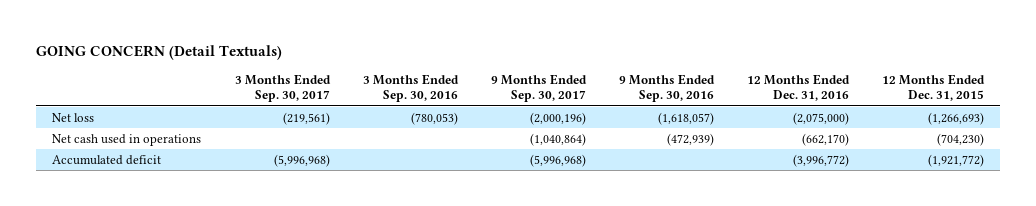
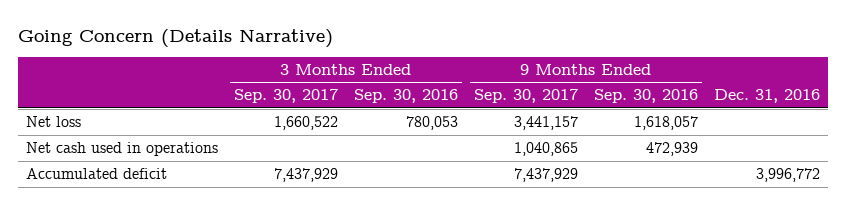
- GOING CONCERN (Detail Textuals)
+ Going Concern (Details Narrative)
- | 3 Months Ended Sep. 30, 2017 | 3 Months Ended Sep. 30, 2016 | 9 Months Ended Sep. 30, 2017 | 9 Months Ended Sep. 30, 2016 | 12 Months Ended Dec. 31, 2016 | 12 Months Ended Dec. 31, 2015
+ | 3 Months Ended Sep. 30, 2017 | 3 Months Ended Sep. 30, 2016 | 9 Months Ended Sep. 30, 2017 | 9 Months Ended Sep. 30, 2016 | Dec. 31, 2016
- Net loss | (219,561) | (780,053) | (2,000,196) | (1,618,057) | (2,075,000) | (1,266,693)
- Net cash used in operations | | | (1,040,864) | (472,939) | (662,170) | (704,230)
- Accumulated deficit | (5,996,968) | | (5,996,968) | | (3,996,772) | (1,921,772)
+ Net loss | 1,660,522 | 780,053 | 3,441,157 | 1,618,057 |
+ Net cash used in operations | | | 1,040,865 | 472,939 |
+ Accumulated deficit | 7,437,929 | | 7,437,929 | | 3,996,772

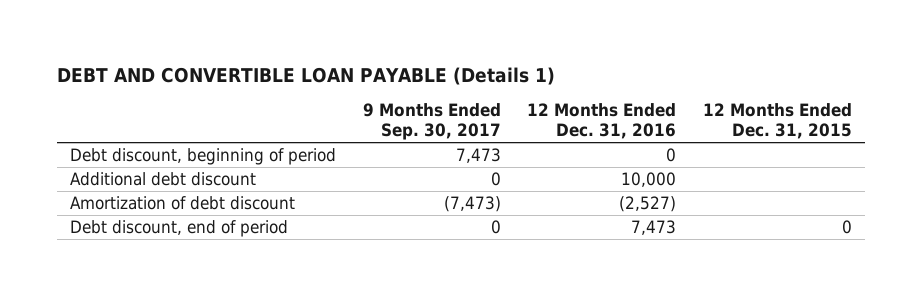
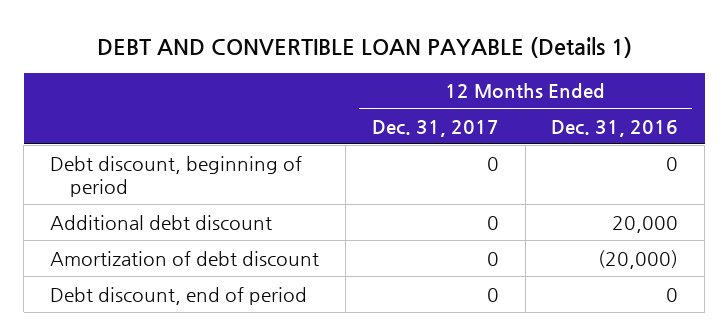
- | 9 Months Ended Sep. 30, 2017 | 12 Months Ended Dec. 31, 2016 | 12 Months Ended Dec. 31, 2015
+ | 12 Months Ended Dec. 31, 2017 | 12 Months Ended Dec. 31, 2016
- Additional debt discount | 0 | 10,000 |
- Amortization of debt discount | (7,473) | (2,527) |
- Debt discount, end of period | 0 | 7,473 | 0
+ Additional debt discount | 0 | 20,000
+ Amortization of debt discount | 0 | (20,000)
+ Debt discount, end of period | 0 | 0

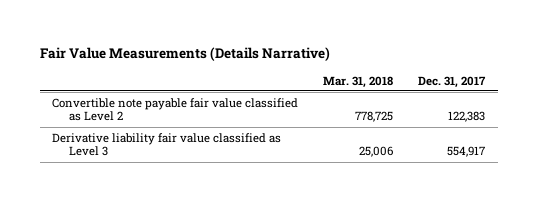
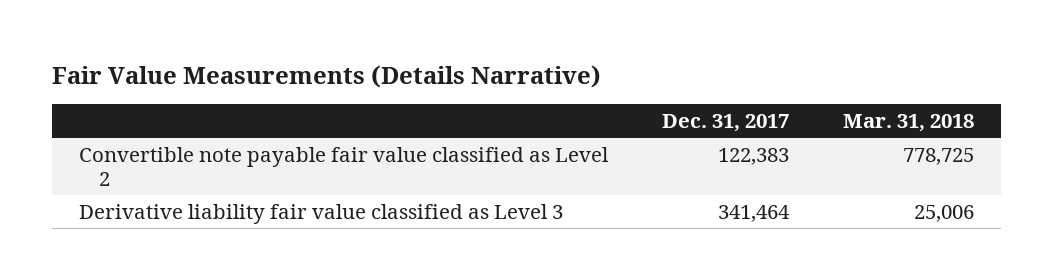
- | Mar. 31, 2018 | Dec. 31, 2017
+ | Dec. 31, 2017 | Mar. 31, 2018
- Derivative liability fair value classified as Level 3 | 25,006 | 554,917
+ Derivative liability fair value classified as Level 3 | 341,464 | 25,006

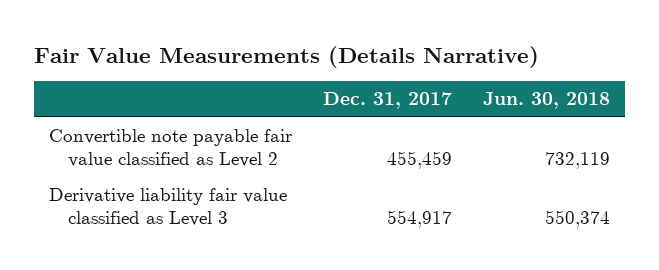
- | Dec. 31, 2017 | Mar. 31, 2018
+ | Dec. 31, 2017 | Jun. 30, 2018
- Convertible note payable fair value classified as Level 2 | 122,383 | 778,725
- Derivative liability fair value classified as Level 3 | 341,464 | 25,006
+ Convertible note payable fair value classified as Level 2 | 455,459 | 732,119
+ Derivative liability fair value classified as Level 3 | 554,917 | 550,374

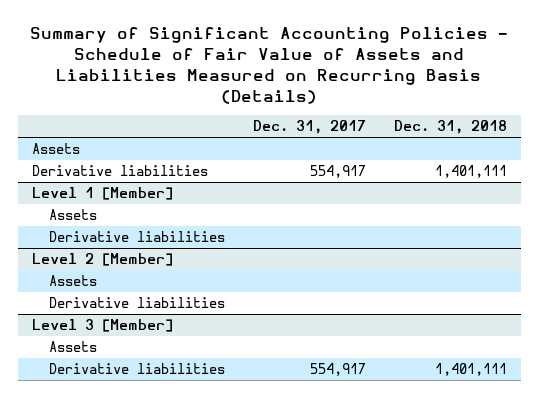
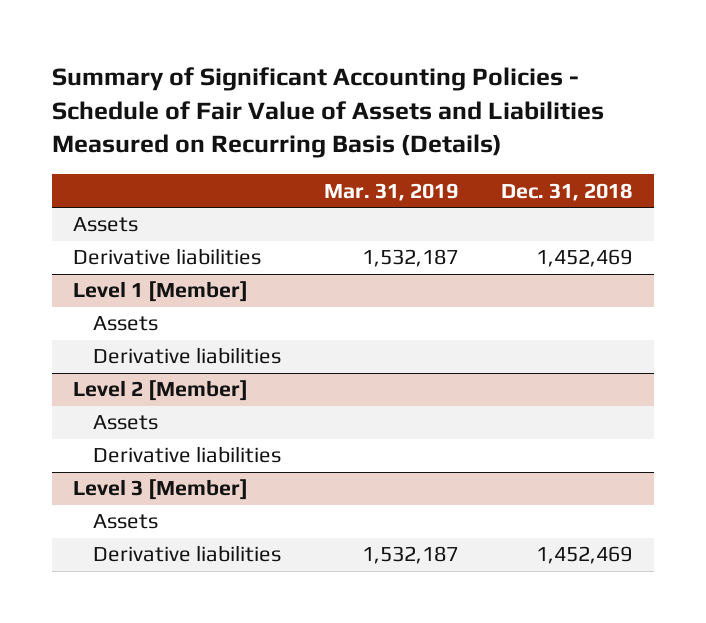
- | Dec. 31, 2017 | Dec. 31, 2018
+ | Mar. 31, 2019 | Dec. 31, 2018
- Derivative liabilities | 554,917 | 1,401,111
+ Derivative liabilities | 1,532,187 | 1,452,469
@ Level 3 [Member]
- Derivative liabilities | 554,917 | 1,401,111
+ Derivative liabilities | 1,532,187 | 1,452,469

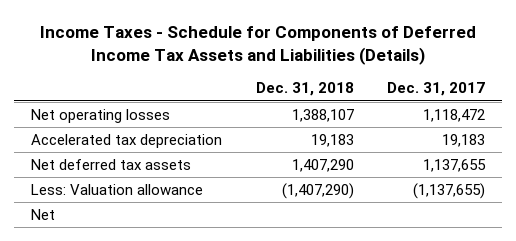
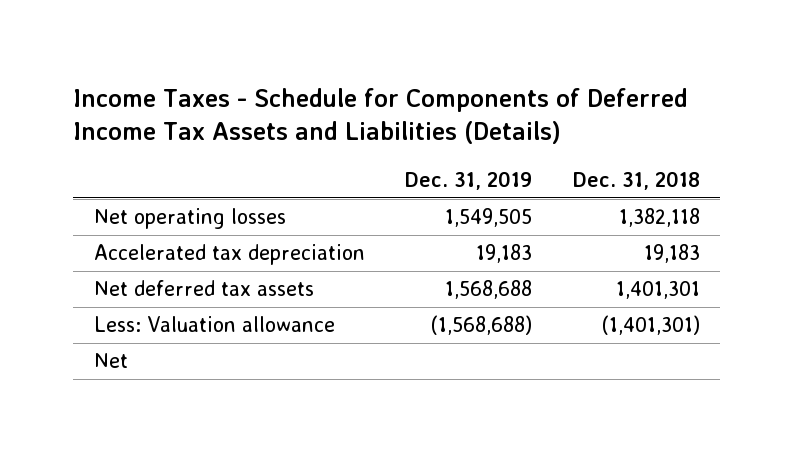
- | Dec. 31, 2018 | Dec. 31, 2017
+ | Dec. 31, 2019 | Dec. 31, 2018
- Net operating losses | 1,388,107 | 1,118,472
+ Net operating losses | 1,549,505 | 1,382,118
- Net deferred tax assets | 1,407,290 | 1,137,655
- Less: Valuation allowance | (1,407,290) | (1,137,655)
+ Net deferred tax assets | 1,568,688 | 1,401,301
+ Less: Valuation allowance | (1,568,688) | (1,401,301)

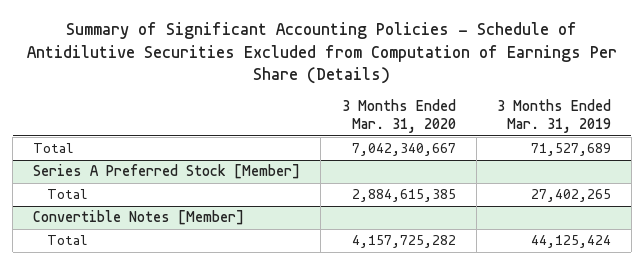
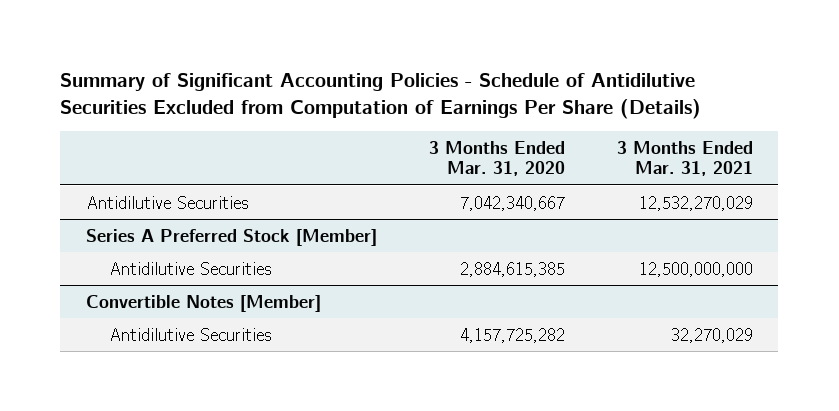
- | 3 Months Ended Mar. 31, 2020 | 3 Months Ended Mar. 31, 2019
+ | 3 Months Ended Mar. 31, 2020 | 3 Months Ended Mar. 31, 2021
- Total | 7,042,340,667 | 71,527,689
+ Antidilutive Securities | 7,042,340,667 | 12,532,270,029
@ Series A Preferred Stock [Member]
- Total | 2,884,615,385 | 27,402,265
+ Antidilutive Securities | 2,884,615,385 | 12,500,000,000
@ Convertible Notes [Member]
- Total | 4,157,725,282 | 44,125,424
+ Antidilutive Securities | 4,157,725,282 | 32,270,029

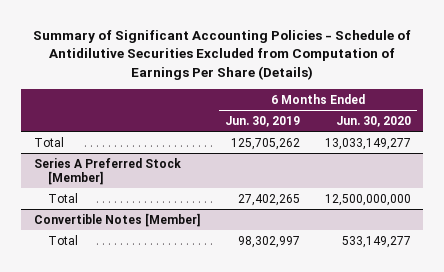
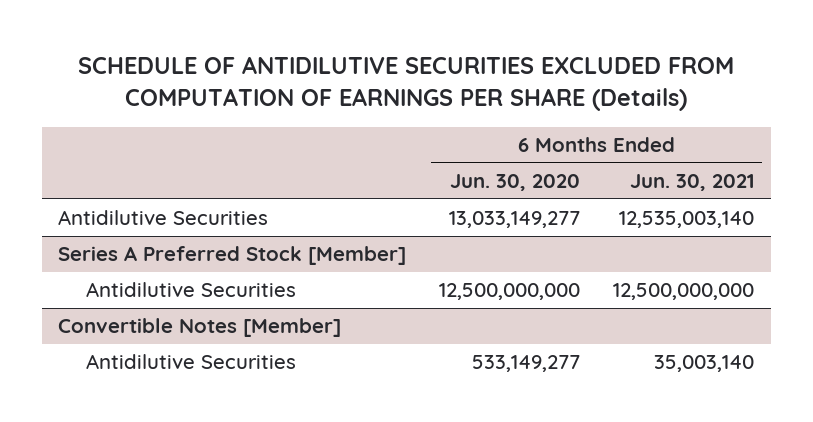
- Summary of Significant Accounting Policies - Schedule of Antidilutive Securities Excluded from Computation of Earnings Per Share (Details)
+ SCHEDULE OF ANTIDILUTIVE SECURITIES EXCLUDED FROM COMPUTATION OF EARNINGS PER SHARE (Details)
- | 6 Months Ended Jun. 30, 2019 | 6 Months Ended Jun. 30, 2020
+ | 6 Months Ended Jun. 30, 2020 | 6 Months Ended Jun. 30, 2021
- Total | 125,705,262 | 13,033,149,277
+ Antidilutive Securities | 13,033,149,277 | 12,535,003,140
@ Series A Preferred Stock [Member]
- Total | 27,402,265 | 12,500,000,000
+ Antidilutive Securities | 12,500,000,000 | 12,500,000,000
@ Convertible Notes [Member]
- Total | 98,302,997 | 533,149,277
+ Antidilutive Securities | 533,149,277 | 35,003,140

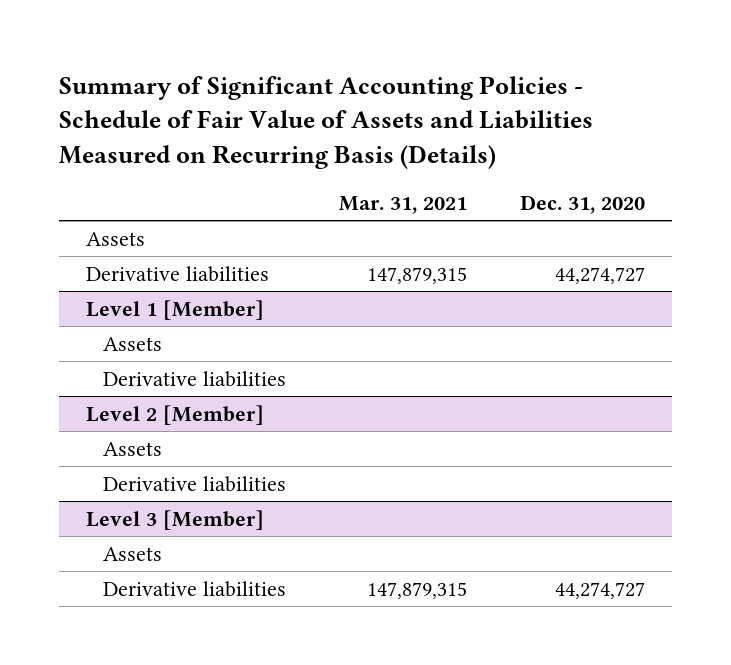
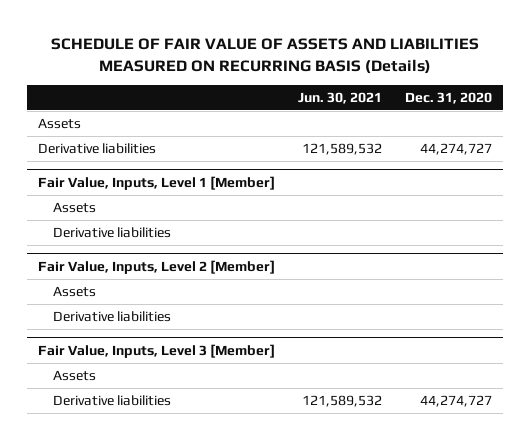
- Summary of Significant Accounting Policies - Schedule of Fair Value of Assets and Liabilities Measured on Recurring Basis (Details)
+ SCHEDULE OF FAIR VALUE OF ASSETS AND LIABILITIES MEASURED ON RECURRING BASIS (Details)
- | Mar. 31, 2021 | Dec. 31, 2020
+ | Jun. 30, 2021 | Dec. 31, 2020
- Level 1 [Member]
+ Fair Value, Inputs, Level 1 [Member]
- Level 2 [Member]
+ Fair Value, Inputs, Level 2 [Member]
- Level 3 [Member]
+ Fair Value, Inputs, Level 3 [Member]

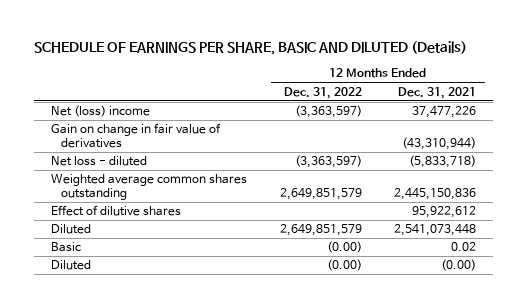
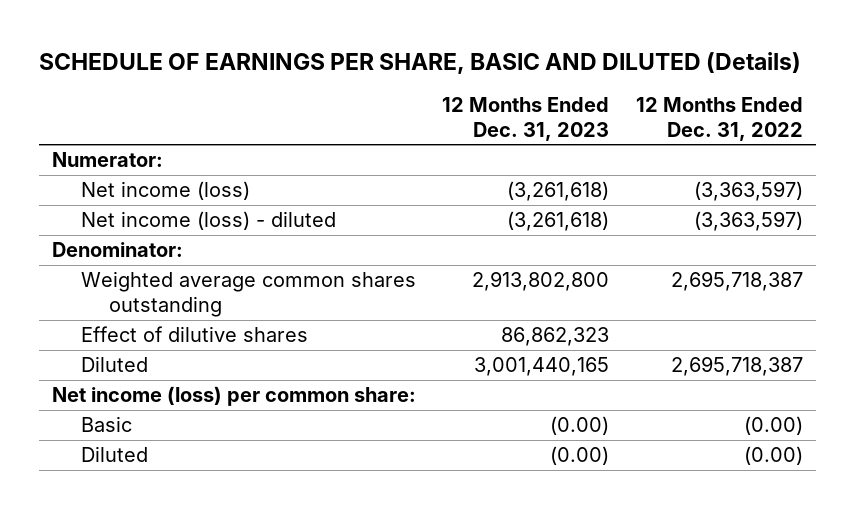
- | 12 Months Ended Dec. 31, 2022 | 12 Months Ended Dec. 31, 2021
+ | 12 Months Ended Dec. 31, 2023 | 12 Months Ended Dec. 31, 2022
- Net (loss) income | (3,363,597) | 37,477,226
- Gain on change in fair value of derivatives | | (43,310,944)
- Net loss - diluted | (3,363,597) | (5,833,718)
- Weighted average common shares outstanding | 2,649,851,579 | 2,445,150,836
+ Numerator:
+ Net income (loss) | (3,261,618) | (3,363,597)
+ Net income (loss) - diluted | (3,261,618) | (3,363,597)
+ Denominator:
+ Weighted average common shares outstanding | 2,913,802,800 | 2,695,718,387
- Diluted | 2,649,851,579 | 2,541,073,448
+ Diluted | 3,001,440,165 | 2,695,718,387
+ Net income (loss) per common share:

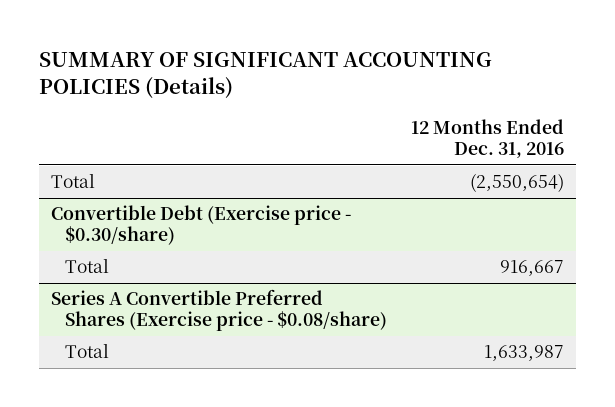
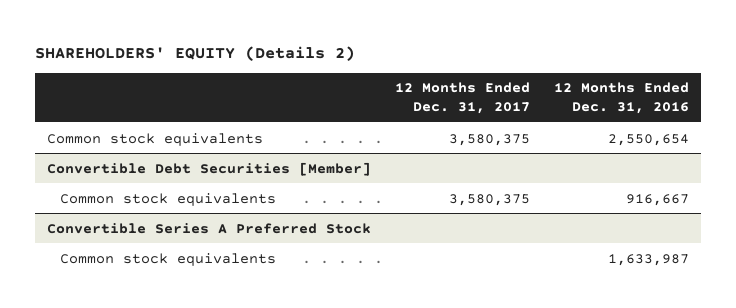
- SUMMARY OF SIGNIFICANT ACCOUNTING POLICIES (Details)
+ SHAREHOLDERS' EQUITY (Details 2)
- | 12 Months Ended Dec. 31, 2016
+ | 12 Months Ended Dec. 31, 2017 | 12 Months Ended Dec. 31, 2016
- Total | (2,550,654)
- Convertible Debt (Exercise price - $0.30/share)
- Total | 916,667
- Series A Convertible Preferred Shares (Exercise price - $0.08/share)
- Total | 1,633,987
+ Common stock equivalents | 3,580,375 | 2,550,654
+ Convertible Debt Securities [Member]
+ Common stock equivalents | 3,580,375 | 916,667
+ Convertible Series A Preferred Stock
+ Common stock equivalents | | 1,633,987

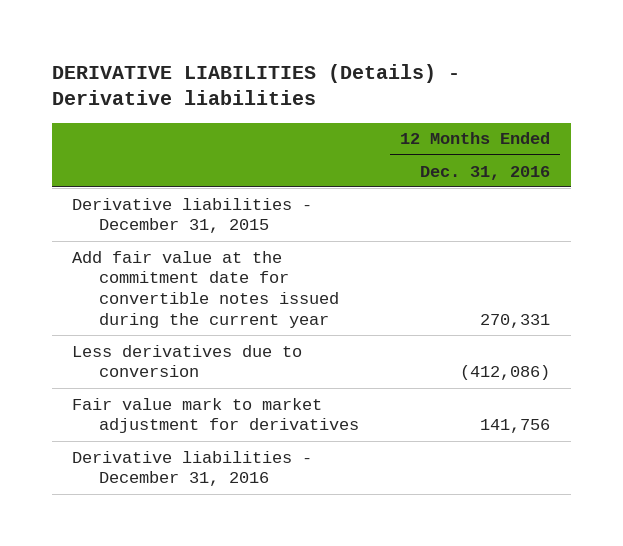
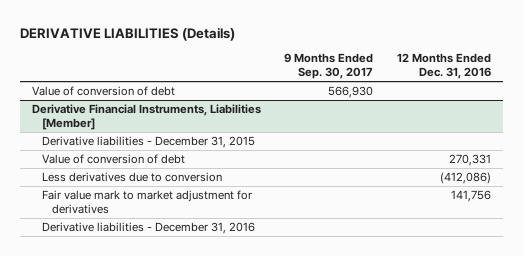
- DERIVATIVE LIABILITIES (Details) - Derivative liabilities
+ DERIVATIVE LIABILITIES (Details)
- | 12 Months Ended Dec. 31, 2016
+ | 9 Months Ended Sep. 30, 2017 | 12 Months Ended Dec. 31, 2016
+ Value of conversion of debt | 566,930 |
+ Derivative Financial Instruments, Liabilities [Member]
- Add fair value at the commitment date for convertible notes issued during the current year | 270,331
+ Value of conversion of debt | | 270,331

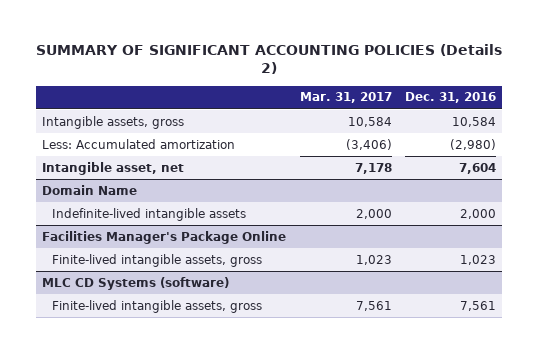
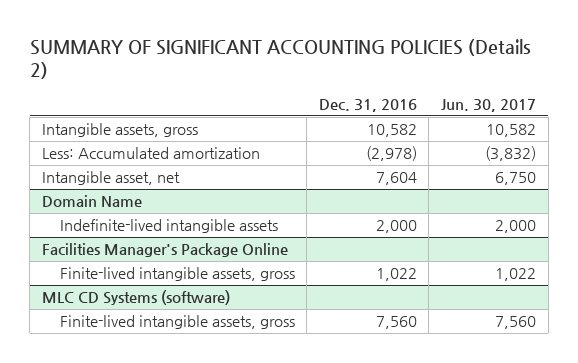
- | Mar. 31, 2017 | Dec. 31, 2016
+ | Dec. 31, 2016 | Jun. 30, 2017
- Intangible assets, gross | 10,584 | 10,584
- Less: Accumulated amortization | (3,406) | (2,980)
+ Intangible assets, gross | 10,582 | 10,582
+ Less: Accumulated amortization | (2,978) | (3,832)
@ Facilities Manager's Package Online
- Finite-lived intangible assets, gross | 1,023 | 1,023
+ Finite-lived intangible assets, gross | 1,022 | 1,022
@ MLC CD Systems (software)
- Finite-lived intangible assets, gross | 7,561 | 7,561
+ Finite-lived intangible assets, gross | 7,560 | 7,560

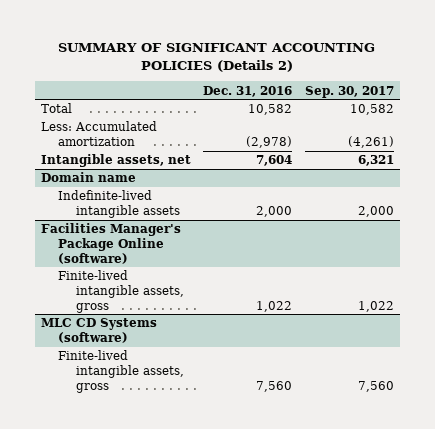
- | Dec. 31, 2016 | Jun. 30, 2017
+ | Dec. 31, 2016 | Sep. 30, 2017
- Intangible assets, gross | 10,582 | 10,582
+ Total | 10,582 | 10,582
- Intangible asset, net | 7,604 | 6,750
- Domain Name
+ Intangible assets, net | 7,604 | 6,321
+ Domain name
- Facilities Manager's Package Online
+ Facilities Manager's Package Online (software)

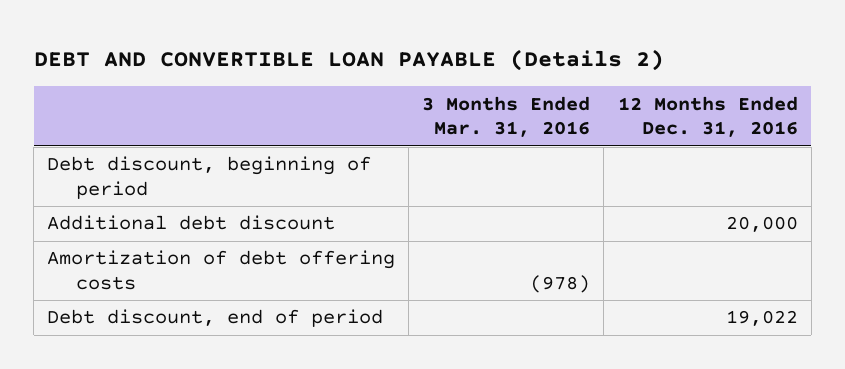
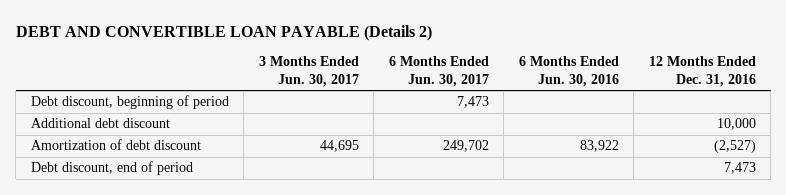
- | 3 Months Ended Mar. 31, 2016 | 12 Months Ended Dec. 31, 2016
+ | 3 Months Ended Jun. 30, 2017 | 6 Months Ended Jun. 30, 2017 | 6 Months Ended Jun. 30, 2016 | 12 Months Ended Dec. 31, 2016
- Additional debt discount | | 20,000
- Amortization of debt offering costs | (978) |
- Debt discount, end of period | | 19,022
+ Additional debt discount | | | | 10,000
+ Amortization of debt discount | 44,695 | 249,702 | 83,922 | (2,527)
+ Debt discount, end of period | | | | 7,473

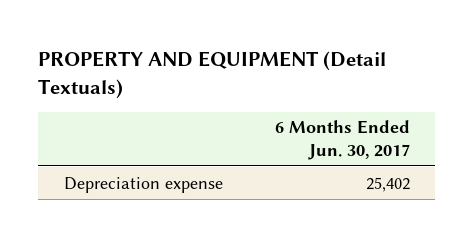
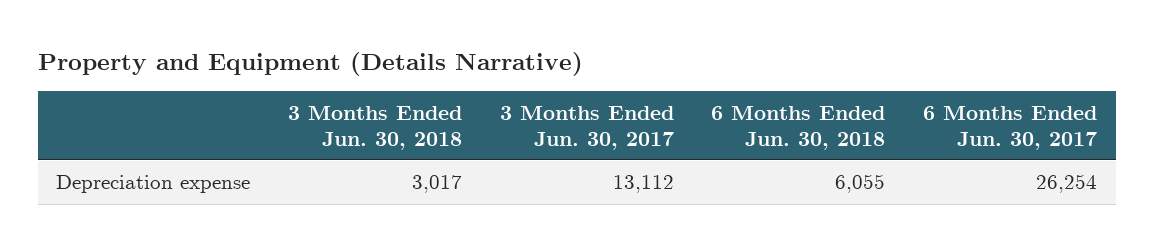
- PROPERTY AND EQUIPMENT (Detail Textuals)
+ Property and Equipment (Details Narrative)
- | 6 Months Ended Jun. 30, 2017
+ | 3 Months Ended Jun. 30, 2018 | 3 Months Ended Jun. 30, 2017 | 6 Months Ended Jun. 30, 2018 | 6 Months Ended Jun. 30, 2017
- Depreciation expense | 25,402
+ Depreciation expense | 3,017 | 13,112 | 6,055 | 26,254

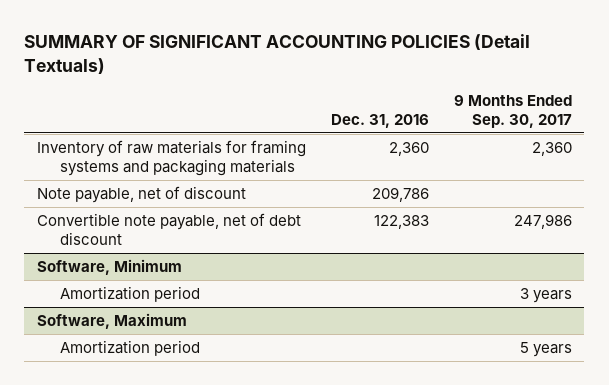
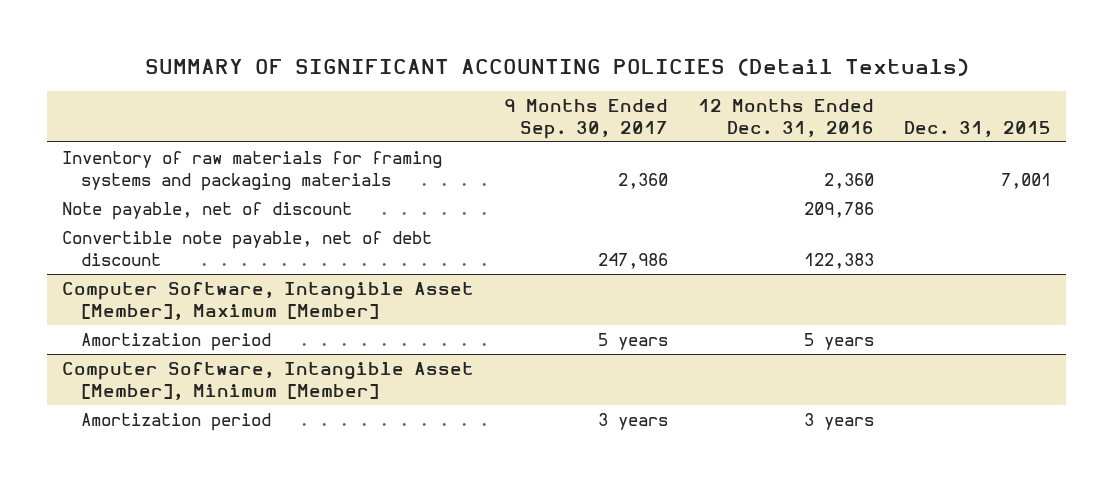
- | Dec. 31, 2016 | 9 Months Ended Sep. 30, 2017
+ | 9 Months Ended Sep. 30, 2017 | 12 Months Ended Dec. 31, 2016 | Dec. 31, 2015
- Software, Minimum
- Amortization period | | 3 years
- Software, Maximum
+ Computer Software, Intangible Asset [Member], Maximum [Member]
+ Computer Software, Intangible Asset [Member], Minimum [Member]
+ Amortization period | 3 years | 3 years |

